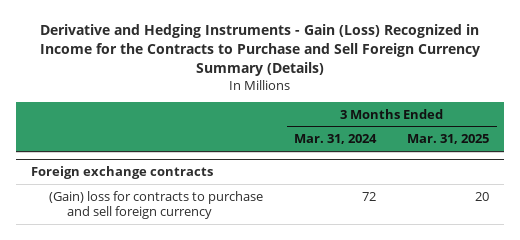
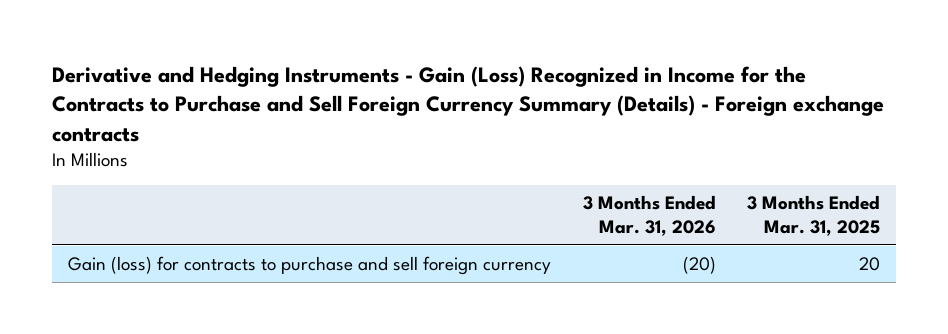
- Derivative and Hedging Instruments - Gain (Loss) Recognized in Income for the Contracts to Purchase and Sell Foreign Currency Summary (Details)
+ Derivative and Hedging Instruments - Gain (Loss) Recognized in Income for the Contracts to Purchase and Sell Foreign Currency Summary (Details) - Foreign exchange contracts
- | 3 Months Ended Mar. 31, 2024 | 3 Months Ended Mar. 31, 2025
+ | 3 Months Ended Mar. 31, 2026 | 3 Months Ended Mar. 31, 2025
- Foreign exchange contracts
- (Gain) loss for contracts to purchase and sell foreign currency | 72 | 20
+ Gain (loss) for contracts to purchase and sell foreign currency | (20) | 20

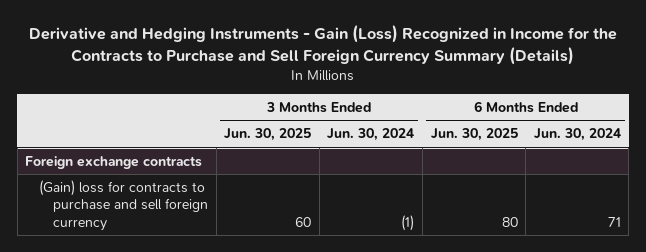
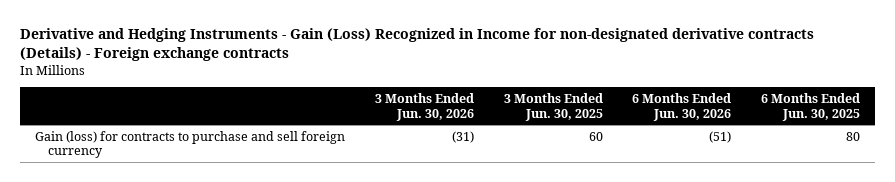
- Derivative and Hedging Instruments - Gain (Loss) Recognized in Income for the Contracts to Purchase and Sell Foreign Currency Summary (Details)
+ Derivative and Hedging Instruments - Gain (Loss) Recognized in Income for non-designated derivative contracts (Details) - Foreign exchange contracts
- | 3 Months Ended Jun. 30, 2025 | 3 Months Ended Jun. 30, 2024 | 6 Months Ended Jun. 30, 2025 | 6 Months Ended Jun. 30, 2024
+ | 3 Months Ended Jun. 30, 2026 | 3 Months Ended Jun. 30, 2025 | 6 Months Ended Jun. 30, 2026 | 6 Months Ended Jun. 30, 2025
- Foreign exchange contracts
- (Gain) loss for contracts to purchase and sell foreign currency | 60 | (1) | 80 | 71
+ Gain (loss) for contracts to purchase and sell foreign currency | (31) | 60 | (51) | 80

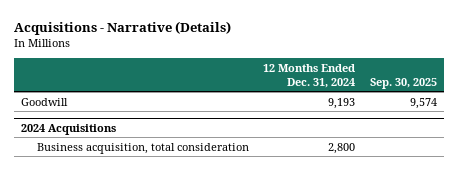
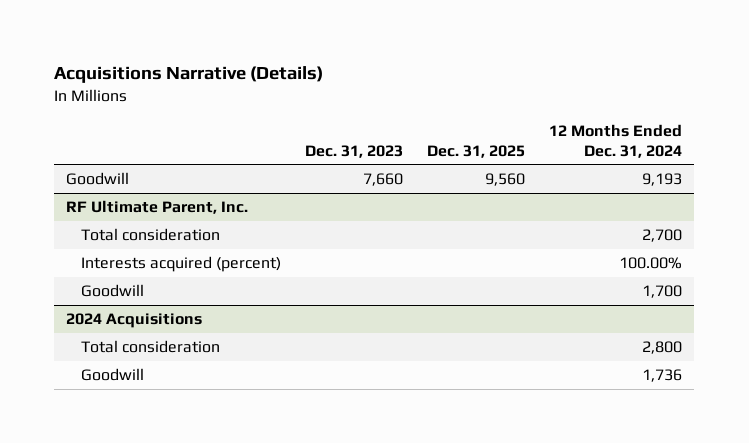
- Acquisitions - Narrative (Details)
+ Acquisitions Narrative (Details)
- | 12 Months Ended Dec. 31, 2024 | Sep. 30, 2025
+ | Dec. 31, 2023 | Dec. 31, 2025 | 12 Months Ended Dec. 31, 2024
+ RF Ultimate Parent, Inc.
+ Total consideration | | | 2,700
+ Interests acquired (percent) | | | 100.00%
+ Goodwill | | | 1,700
@ 2024 Acquisitions
- Business acquisition, total consideration | 2,800 |
+ Total consideration | | | 2,800
+ Goodwill | | | 1,736

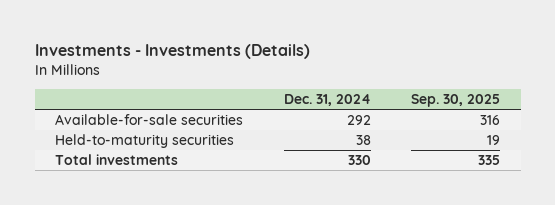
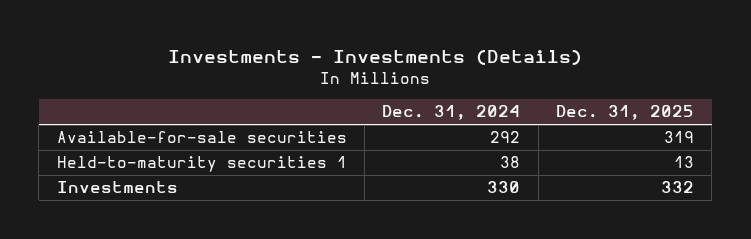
- | Dec. 31, 2024 | Sep. 30, 2025
+ | Dec. 31, 2024 | Dec. 31, 2025
- Held-to-maturity securities | 38 | 19
- Total investments | 330 | 335
+ Held-to-maturity securities 1 | 38 | 13
+ Investments | 330 | 332

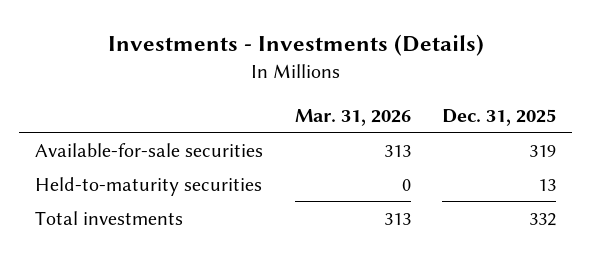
- | Dec. 31, 2024 | Dec. 31, 2025
+ | Mar. 31, 2026 | Dec. 31, 2025
- Held-to-maturity securities 1 | 38 | 13
- Investments | 330 | 332
+ Held-to-maturity securities | 0 | 13
+ Total investments | 313 | 332

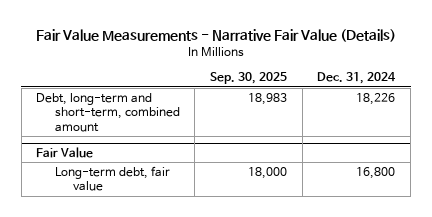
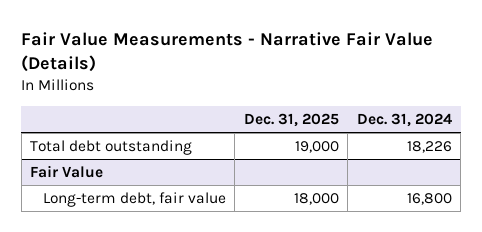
- | Sep. 30, 2025 | Dec. 31, 2024
+ | Dec. 31, 2025 | Dec. 31, 2024
- Debt, long-term and short-term, combined amount | 18,983 | 18,226
+ Total debt outstanding | 19,000 | 18,226

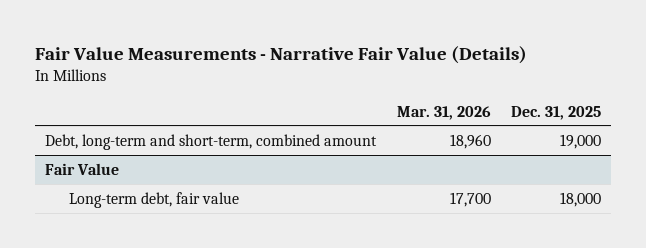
- | Dec. 31, 2025 | Dec. 31, 2024
+ | Mar. 31, 2026 | Dec. 31, 2025
- Total debt outstanding | 19,000 | 18,226
+ Debt, long-term and short-term, combined amount | 18,960 | 19,000

